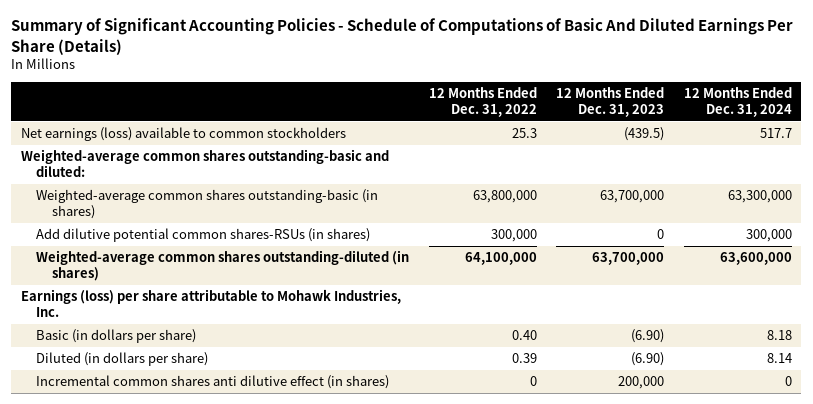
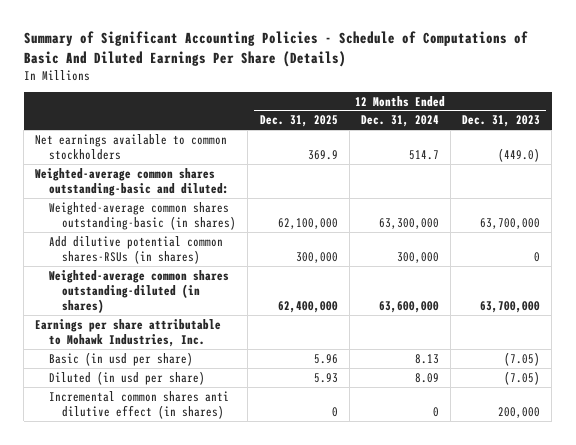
- | 12 Months Ended Dec. 31, 2022 | 12 Months Ended Dec. 31, 2023 | 12 Months Ended Dec. 31, 2024
+ | 12 Months Ended Dec. 31, 2025 | 12 Months Ended Dec. 31, 2024 | 12 Months Ended Dec. 31, 2023
- Net earnings (loss) available to common stockholders | 25.3 | (439.5) | 517.7
+ Net earnings available to common stockholders | 369.9 | 514.7 | (449.0)
- Earnings (loss) per share attributable to Mohawk Industries, Inc.
- Basic (in dollars per share) | 0.40 | (6.90) | 8.18
- Diluted (in dollars per share) | 0.39 | (6.90) | 8.14
+ Earnings per share attributable to Mohawk Industries, Inc.
+ Basic (in usd per share) | 5.96 | 8.13 | (7.05)
+ Diluted (in usd per share) | 5.93 | 8.09 | (7.05)

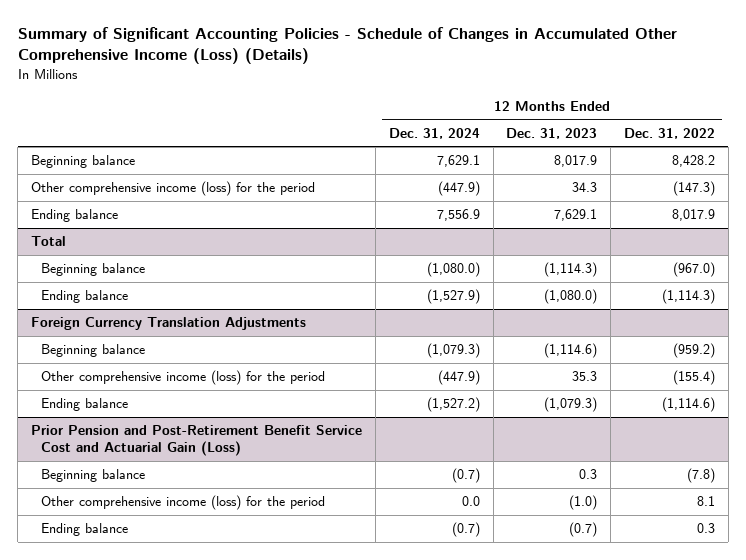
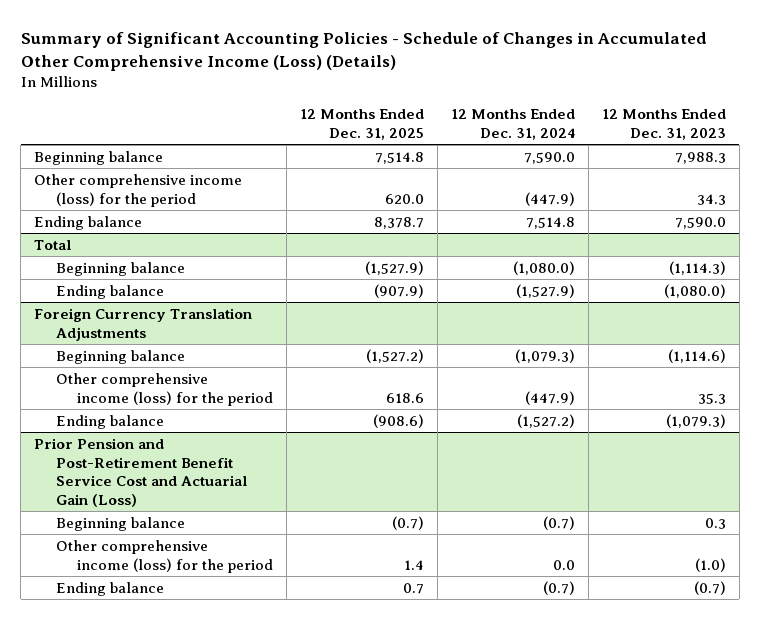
- | 12 Months Ended Dec. 31, 2024 | 12 Months Ended Dec. 31, 2023 | 12 Months Ended Dec. 31, 2022
+ | 12 Months Ended Dec. 31, 2025 | 12 Months Ended Dec. 31, 2024 | 12 Months Ended Dec. 31, 2023
- Beginning balance | 7,629.1 | 8,017.9 | 8,428.2
+ Beginning balance | 7,514.8 | 7,590.0 | 7,988.3
- Ending balance | 7,556.9 | 7,629.1 | 8,017.9
+ Ending balance | 8,378.7 | 7,514.8 | 7,590.0

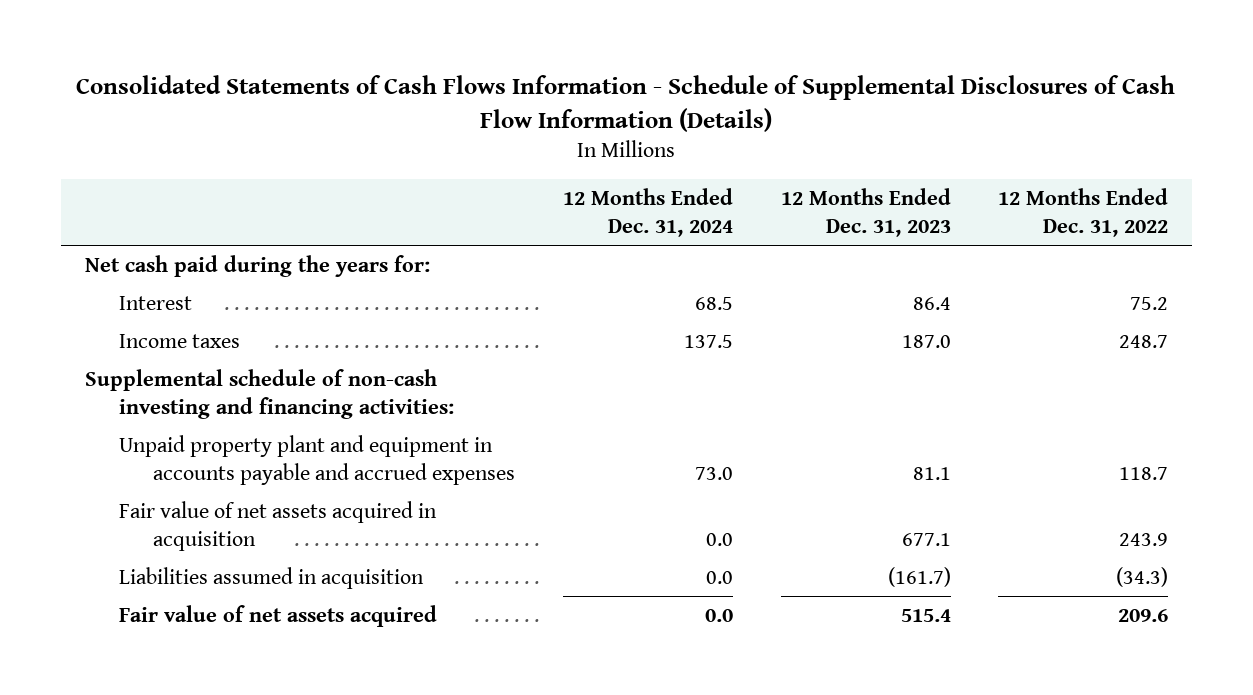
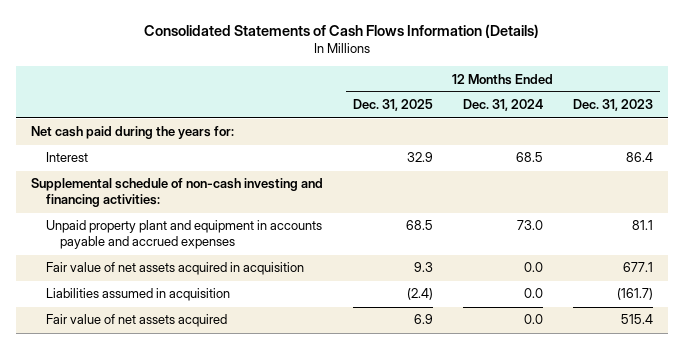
- Consolidated Statements of Cash Flows Information - Schedule of Supplemental Disclosures of Cash Flow Information (Details)
+ Consolidated Statements of Cash Flows Information (Details)
- | 12 Months Ended Dec. 31, 2024 | 12 Months Ended Dec. 31, 2023 | 12 Months Ended Dec. 31, 2022
+ | 12 Months Ended Dec. 31, 2025 | 12 Months Ended Dec. 31, 2024 | 12 Months Ended Dec. 31, 2023
- Income taxes | 137.5 | 187.0 | 248.7

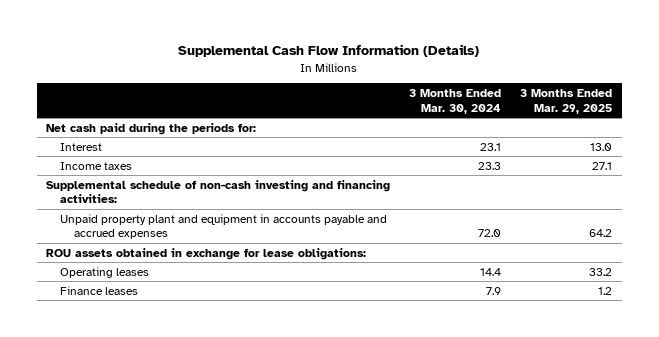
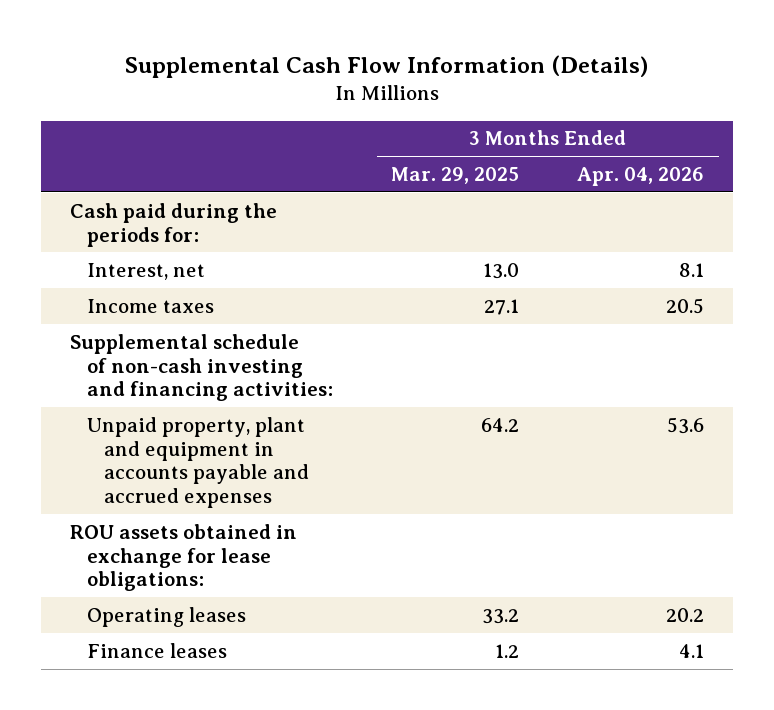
- | 3 Months Ended Mar. 30, 2024 | 3 Months Ended Mar. 29, 2025
+ | 3 Months Ended Mar. 29, 2025 | 3 Months Ended Apr. 04, 2026
- Net cash paid during the periods for:
- Interest | 23.1 | 13.0
+ Cash paid during the periods for:
+ Interest, net | 13.0 | 8.1
- Unpaid property plant and equipment in accounts payable and accrued expenses | 72.0 | 64.2
+ Unpaid property, plant and equipment in accounts payable and accrued expenses | 64.2 | 53.6

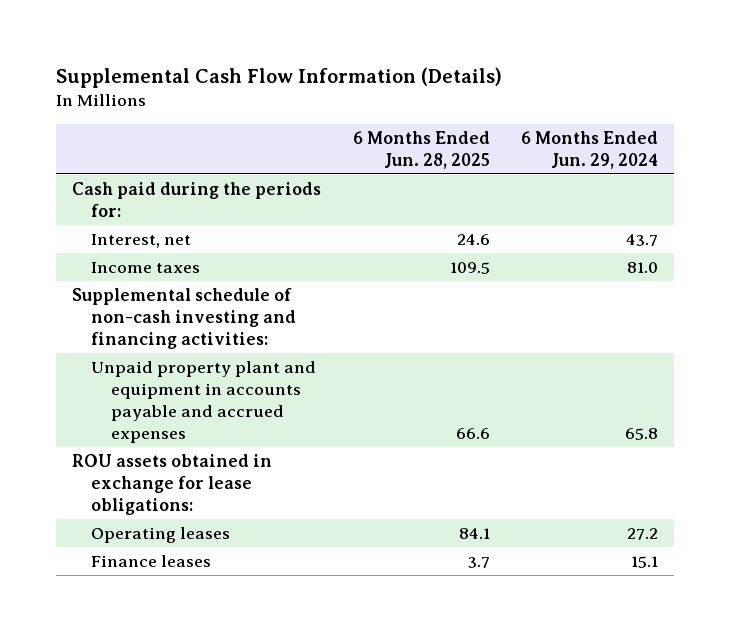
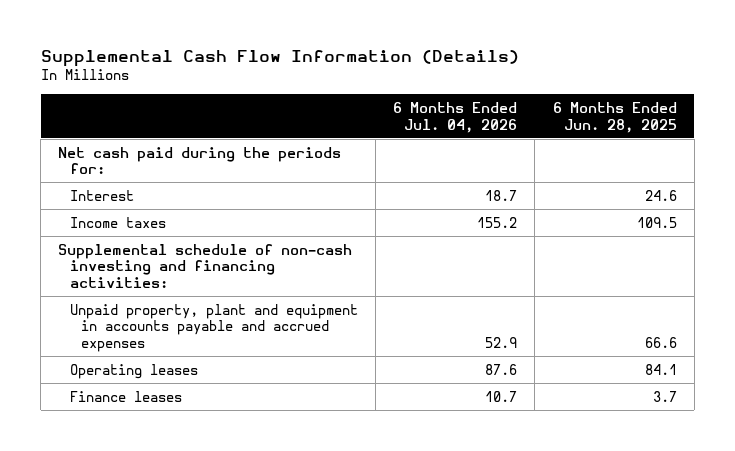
- | 6 Months Ended Jun. 28, 2025 | 6 Months Ended Jun. 29, 2024
+ | 6 Months Ended Jul. 04, 2026 | 6 Months Ended Jun. 28, 2025
- Cash paid during the periods for:
- Interest, net | 24.6 | 43.7
+ Net cash paid during the periods for:
+ Interest | 18.7 | 24.6
- Unpaid property plant and equipment in accounts payable and accrued expenses | 66.6 | 65.8
- ROU assets obtained in exchange for lease obligations:
+ Unpaid property, plant and equipment in accounts payable and accrued expenses | 52.9 | 66.6

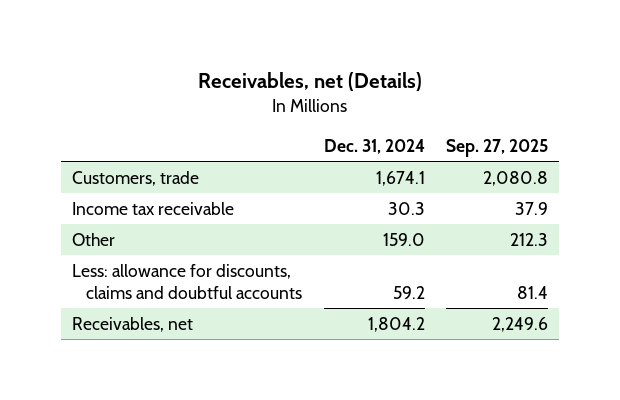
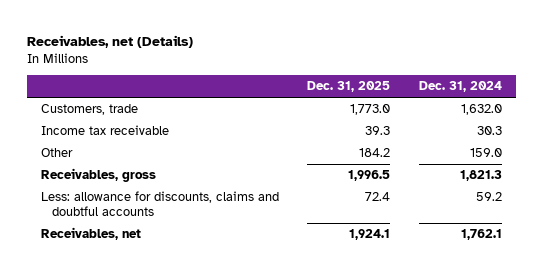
- | Dec. 31, 2024 | Sep. 27, 2025
+ | Dec. 31, 2025 | Dec. 31, 2024
- Customers, trade | 1,674.1 | 2,080.8
+ Customers, trade | 1,773.0 | 1,632.0
+ Receivables, gross | 1,996.5 | 1,821.3
- Receivables, net | 1,804.2 | 2,249.6
+ Receivables, net | 1,924.1 | 1,762.1

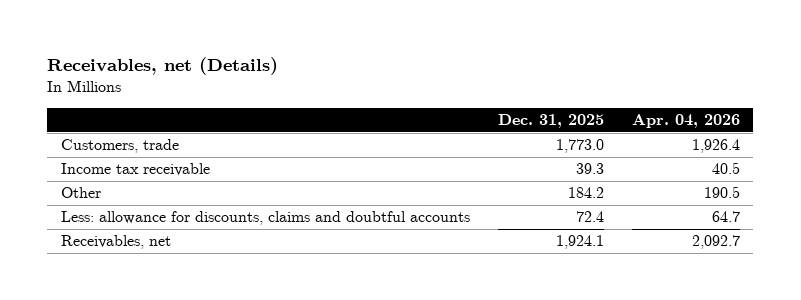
- | Dec. 31, 2025 | Dec. 31, 2024
+ | Dec. 31, 2025 | Apr. 04, 2026
- Receivables, gross | 1,996.5 | 1,821.3

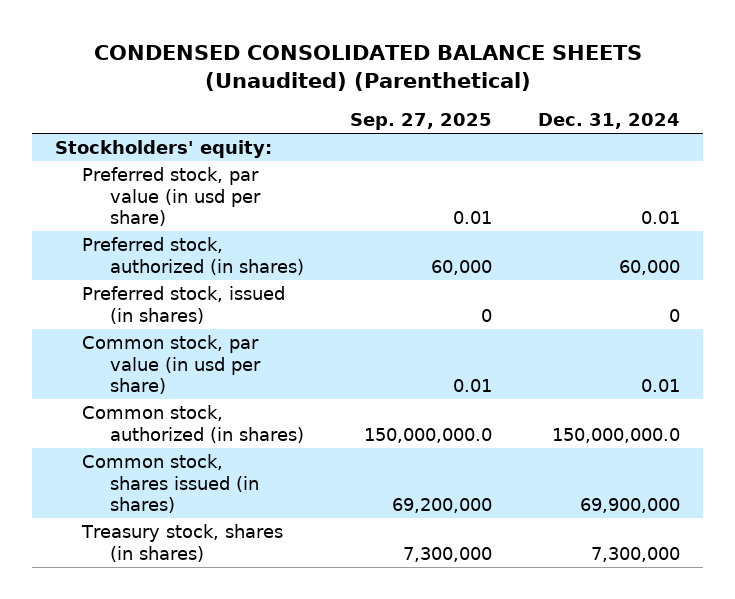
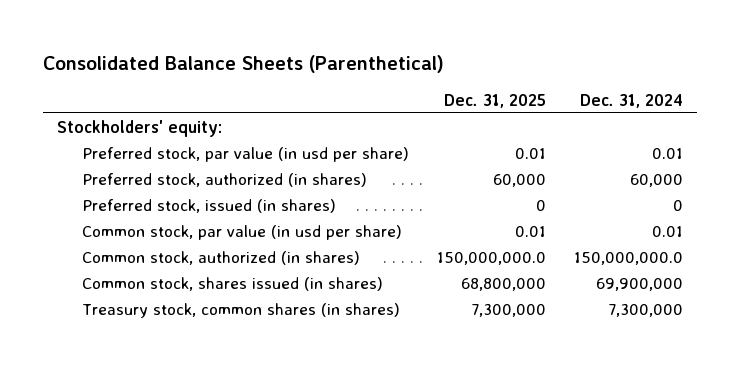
- CONDENSED CONSOLIDATED BALANCE SHEETS (Unaudited) (Parenthetical)
+ Consolidated Balance Sheets (Parenthetical)
- | Sep. 27, 2025 | Dec. 31, 2024
+ | Dec. 31, 2025 | Dec. 31, 2024
- Treasury stock, shares (in shares) | 7,300,000 | 7,300,000
+ Treasury stock, common shares (in shares) | 7,300,000 | 7,300,000

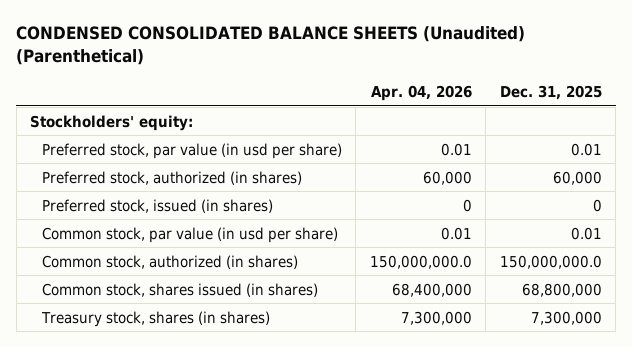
- Consolidated Balance Sheets (Parenthetical)
+ CONDENSED CONSOLIDATED BALANCE SHEETS (Unaudited) (Parenthetical)
- | Dec. 31, 2025 | Dec. 31, 2024
+ | Apr. 04, 2026 | Dec. 31, 2025
- Treasury stock, common shares (in shares) | 7,300,000 | 7,300,000
+ Treasury stock, shares (in shares) | 7,300,000 | 7,300,000

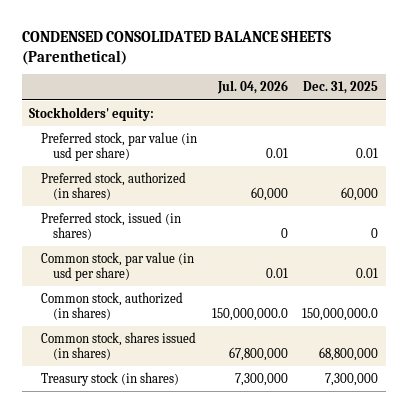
- CONDENSED CONSOLIDATED BALANCE SHEETS (Unaudited) (Parenthetical)
+ CONDENSED CONSOLIDATED BALANCE SHEETS (Parenthetical)
- | Apr. 04, 2026 | Dec. 31, 2025
+ | Jul. 04, 2026 | Dec. 31, 2025
- Treasury stock, shares (in shares) | 7,300,000 | 7,300,000
+ Treasury stock (in shares) | 7,300,000 | 7,300,000

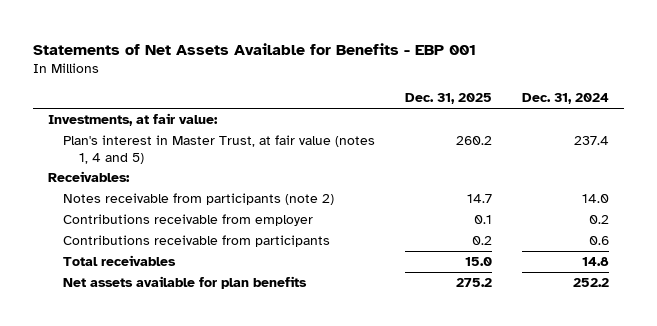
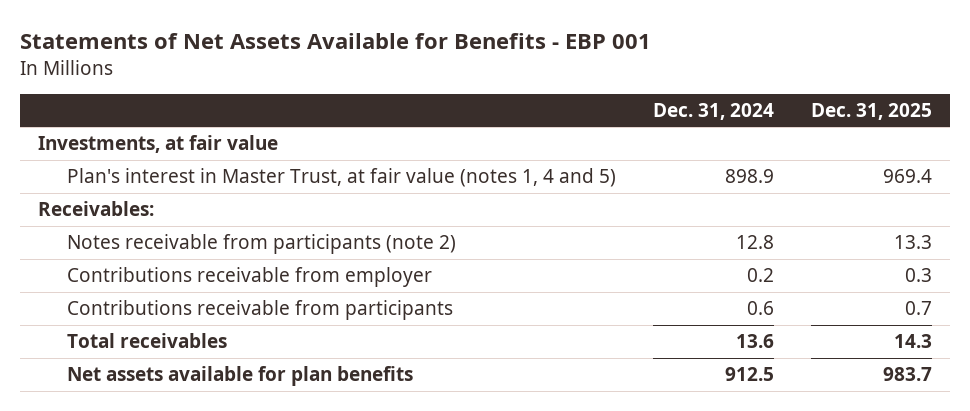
- | Dec. 31, 2025 | Dec. 31, 2024
+ | Dec. 31, 2024 | Dec. 31, 2025
- Investments, at fair value:
- Plan's interest in Master Trust, at fair value (notes 1, 4 and 5) | 260.2 | 237.4
+ Investments, at fair value
+ Plan's interest in Master Trust, at fair value (notes 1, 4 and 5) | 898.9 | 969.4
- Notes receivable from participants (note 2) | 14.7 | 14.0
- Contributions receivable from employer | 0.1 | 0.2
- Contributions receivable from participants | 0.2 | 0.6
- Total receivables | 15.0 | 14.8
- Net assets available for plan benefits | 275.2 | 252.2
+ Notes receivable from participants (note 2) | 12.8 | 13.3
+ Contributions receivable from employer | 0.2 | 0.3
+ Contributions receivable from participants | 0.6 | 0.7
+ Total receivables | 13.6 | 14.3
+ Net assets available for plan benefits | 912.5 | 983.7

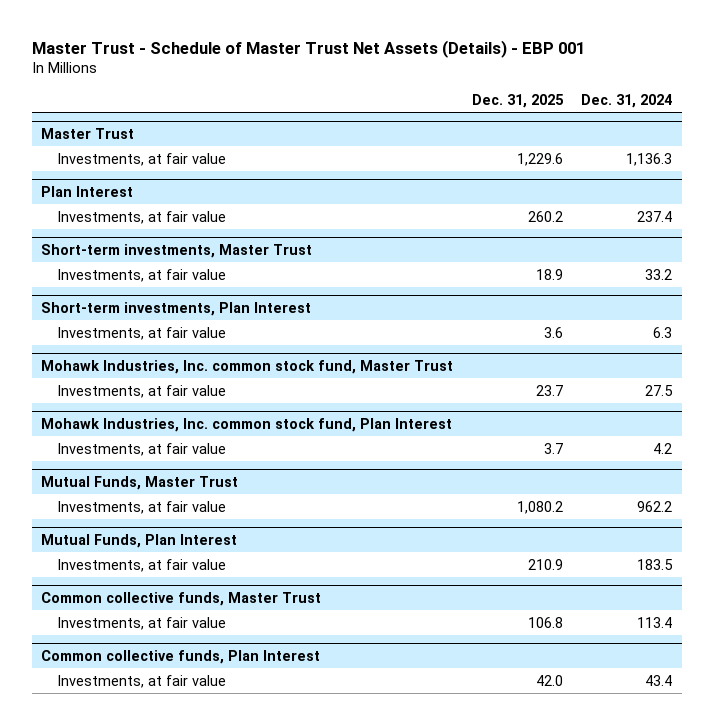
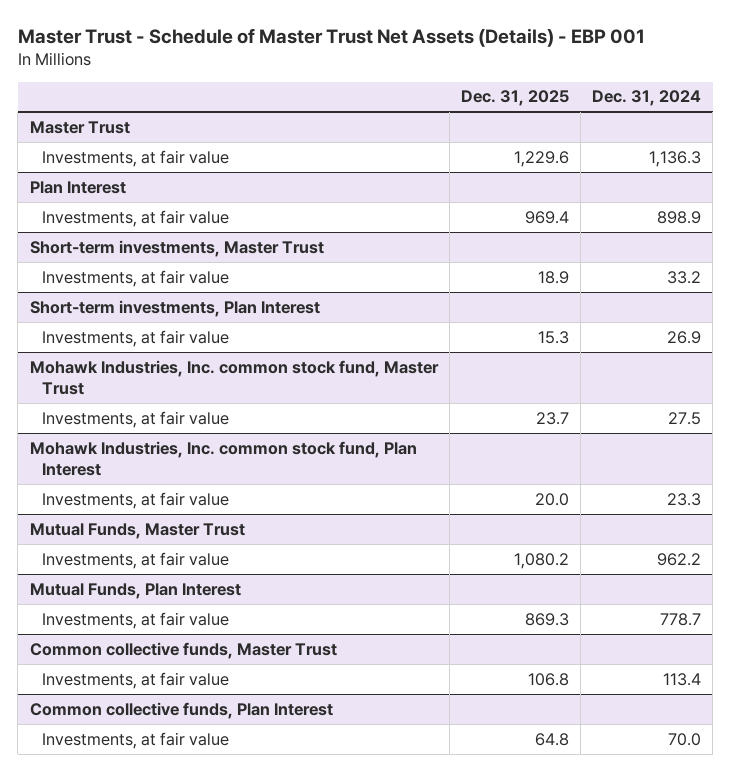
@ Plan Interest
- Investments, at fair value | 260.2 | 237.4
+ Investments, at fair value | 969.4 | 898.9
@ Short-term investments, Plan Interest
- Investments, at fair value | 3.6 | 6.3
+ Investments, at fair value | 15.3 | 26.9
@ Mohawk Industries, Inc. common stock fund, Plan Interest
- Investments, at fair value | 3.7 | 4.2
+ Investments, at fair value | 20.0 | 23.3
@ Mutual Funds, Plan Interest
- Investments, at fair value | 210.9 | 183.5
+ Investments, at fair value | 869.3 | 778.7
@ Common collective funds, Plan Interest
- Investments, at fair value | 42.0 | 43.4
+ Investments, at fair value | 64.8 | 70.0

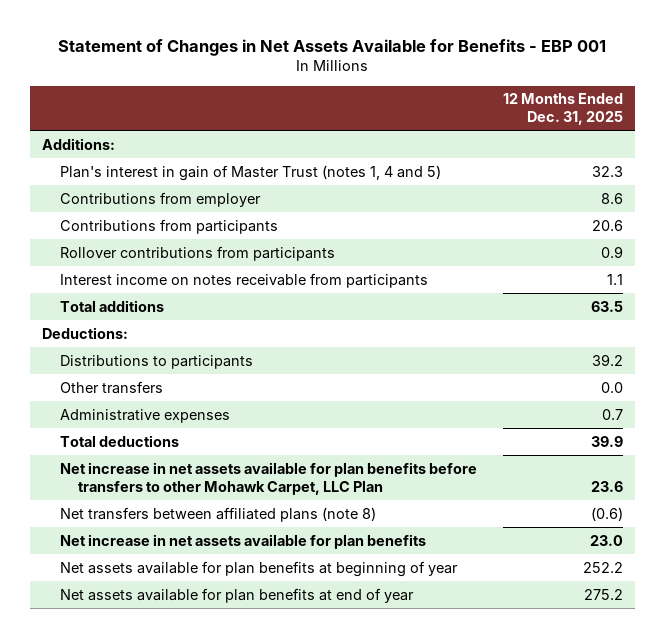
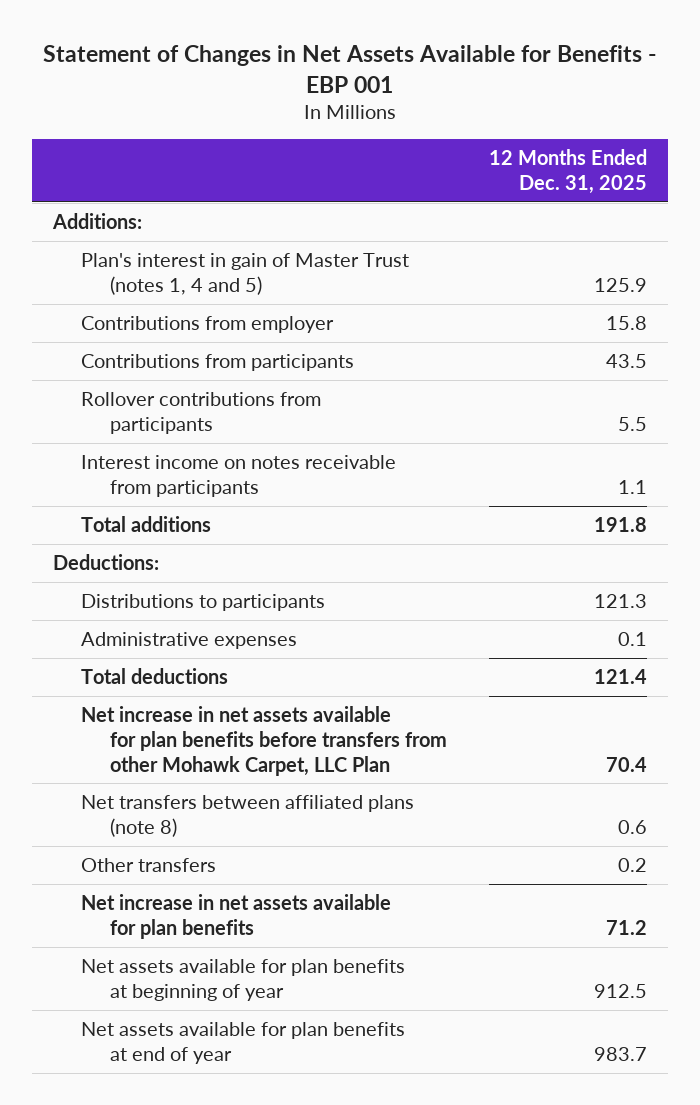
- Plan's interest in gain of Master Trust (notes 1, 4 and 5) | 32.3
- Contributions from employer | 8.6
- Contributions from participants | 20.6
- Rollover contributions from participants | 0.9
+ Plan's interest in gain of Master Trust (notes 1, 4 and 5) | 125.9
+ Contributions from employer | 15.8
+ Contributions from participants | 43.5
+ Rollover contributions from participants | 5.5
- Total additions | 63.5
+ Total additions | 191.8
- Distributions to participants | 39.2
- Other transfers | 0.0
- Administrative expenses | 0.7
- Total deductions | 39.9
- Net increase in net assets available for plan benefits before transfers to other Mohawk Carpet, LLC Plan | 23.6
- Net transfers between affiliated plans (note 8) | (0.6)
- Net increase in net assets available for plan benefits | 23.0
- Net assets available for plan benefits at beginning of year | 252.2
- Net assets available for plan benefits at end of year | 275.2
+ Distributions to participants | 121.3
+ Administrative expenses | 0.1
+ Total deductions | 121.4
+ Net increase in net assets available for plan benefits before transfers from other Mohawk Carpet, LLC Plan | 70.4
+ Net transfers between affiliated plans (note 8) | 0.6
+ Other transfers | 0.2
+ Net increase in net assets available for plan benefits | 71.2
+ Net assets available for plan benefits at beginning of year | 912.5
+ Net assets available for plan benefits at end of year | 983.7

